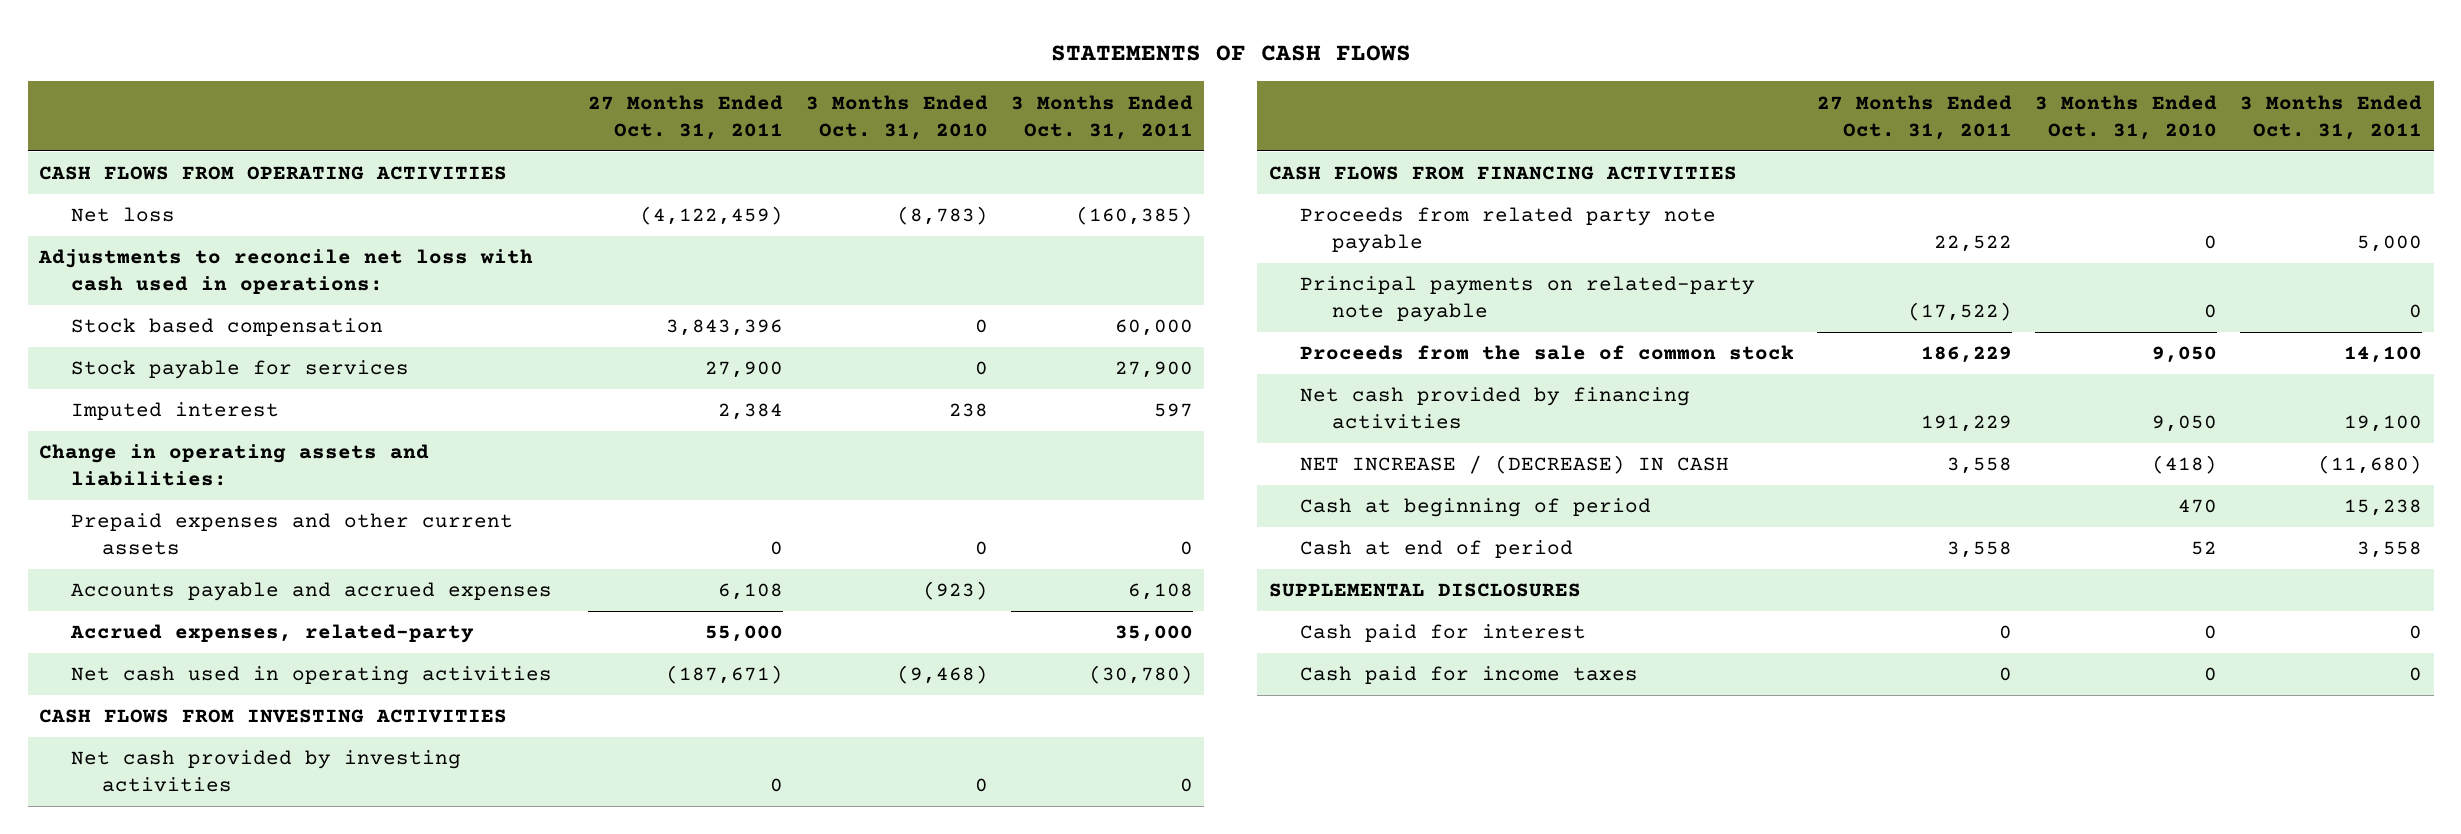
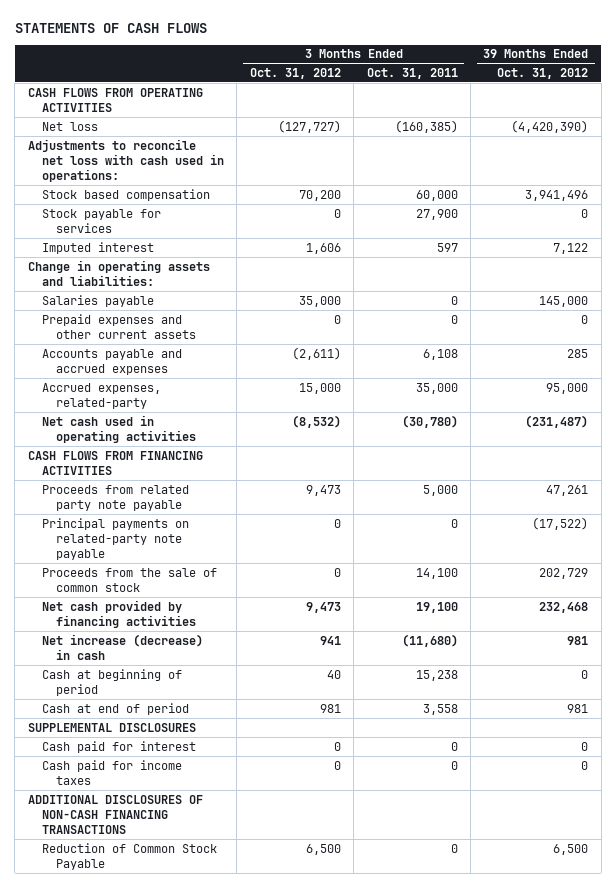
- | 27 Months Ended Oct. 31, 2011 | 3 Months Ended Oct. 31, 2010 | 3 Months Ended Oct. 31, 2011
+ | 3 Months Ended Oct. 31, 2012 | 3 Months Ended Oct. 31, 2011 | 39 Months Ended Oct. 31, 2012
+ Salaries payable | 35,000 | 0 | 145,000
- CASH FLOWS FROM INVESTING ACTIVITIES
- Net cash provided by investing activities | 0 | 0 | 0
- NET INCREASE / (DECREASE) IN CASH | 3,558 | (418) | (11,680)
+ Net increase (decrease) in cash | 941 | (11,680) | 981
+ ADDITIONAL DISCLOSURES OF NON-CASH FINANCING TRANSACTIONS
+ Reduction of Common Stock Payable | 6,500 | 0 | 6,500

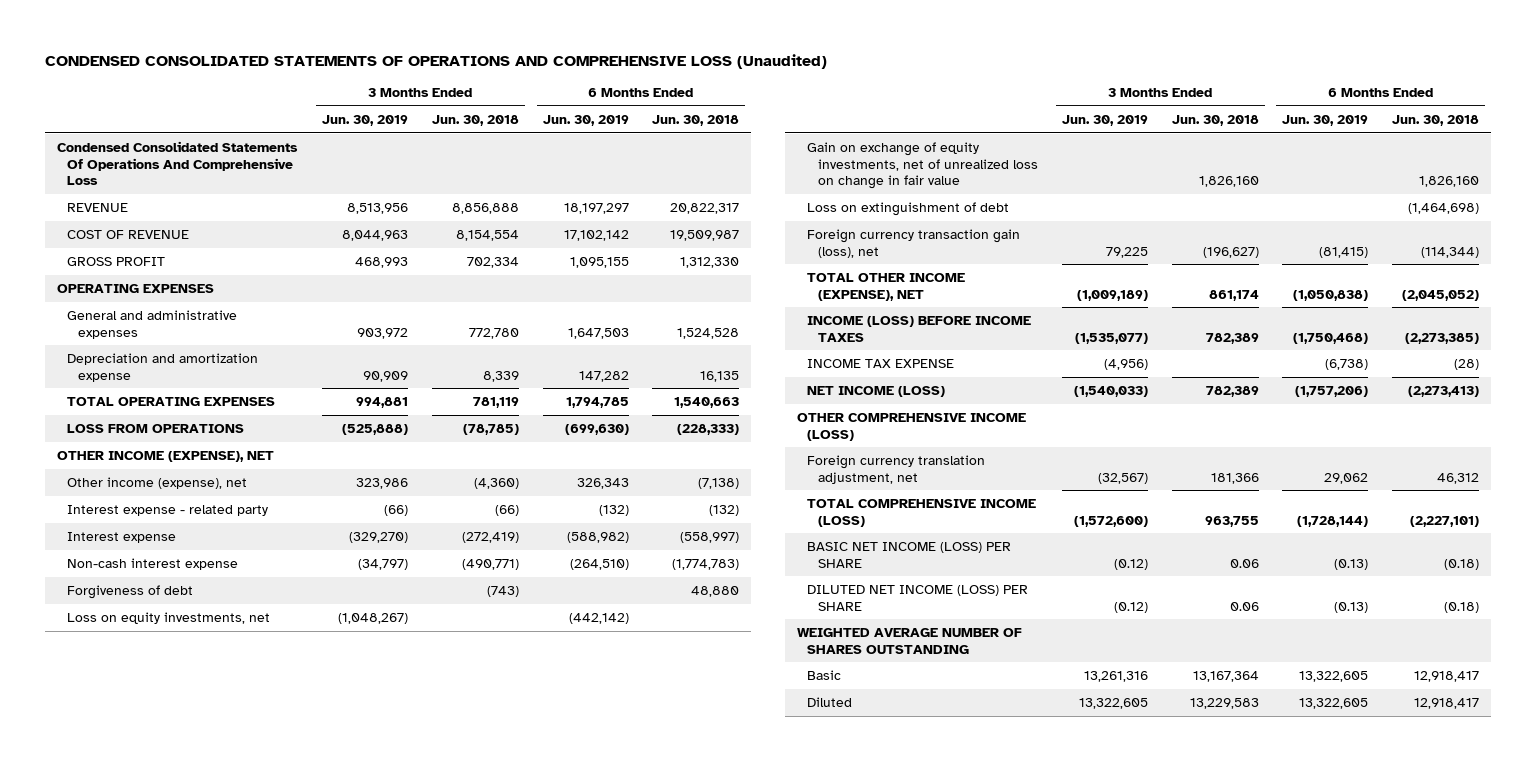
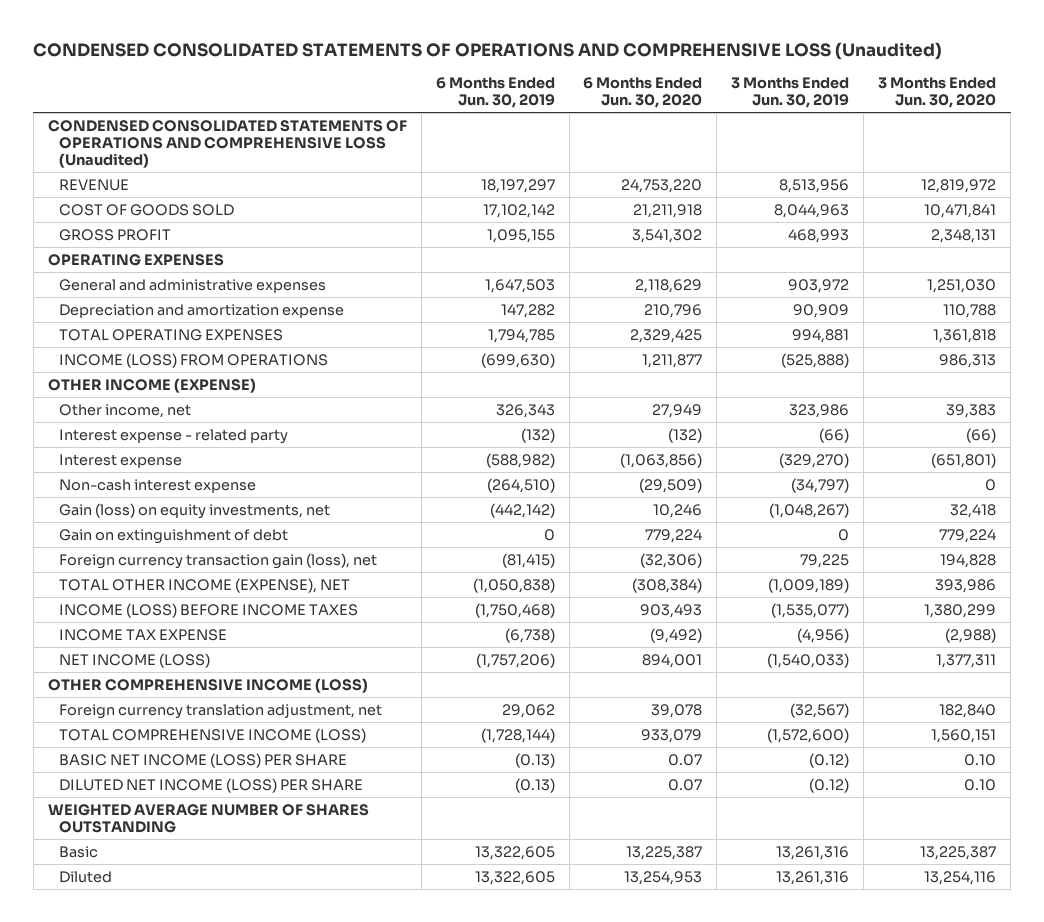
- | 3 Months Ended Jun. 30, 2019 | 3 Months Ended Jun. 30, 2018 | 6 Months Ended Jun. 30, 2019 | 6 Months Ended Jun. 30, 2018
+ | 6 Months Ended Jun. 30, 2019 | 6 Months Ended Jun. 30, 2020 | 3 Months Ended Jun. 30, 2019 | 3 Months Ended Jun. 30, 2020
- Condensed Consolidated Statements Of Operations And Comprehensive Loss
+ CONDENSED CONSOLIDATED STATEMENTS OF OPERATIONS AND COMPREHENSIVE LOSS (Unaudited)
- COST OF REVENUE | 8,044,963 | 8,154,554 | 17,102,142 | 19,509,987
+ COST OF GOODS SOLD | 17,102,142 | 21,211,918 | 8,044,963 | 10,471,841
- LOSS FROM OPERATIONS | (525,888) | (78,785) | (699,630) | (228,333)
- OTHER INCOME (EXPENSE), NET
- Other income (expense), net | 323,986 | (4,360) | 326,343 | (7,138)
+ INCOME (LOSS) FROM OPERATIONS | (699,630) | 1,211,877 | (525,888) | 986,313
+ OTHER INCOME (EXPENSE)
+ Other income, net | 326,343 | 27,949 | 323,986 | 39,383
- Forgiveness of debt | | (743) | | 48,880
- Loss on equity investments, net | (1,048,267) | | (442,142) |
- Gain on exchange of equity investments, net of unrealized loss on change in fair value | | 1,826,160 | | 1,826,160
- Loss on extinguishment of debt | | | | (1,464,698)
+ Gain (loss) on equity investments, net | (442,142) | 10,246 | (1,048,267) | 32,418
+ Gain on extinguishment of debt | 0 | 779,224 | 0 | 779,224
- Diluted | 13,322,605 | 13,229,583 | 13,322,605 | 12,918,417
+ Diluted | 13,322,605 | 13,254,953 | 13,261,316 | 13,254,116

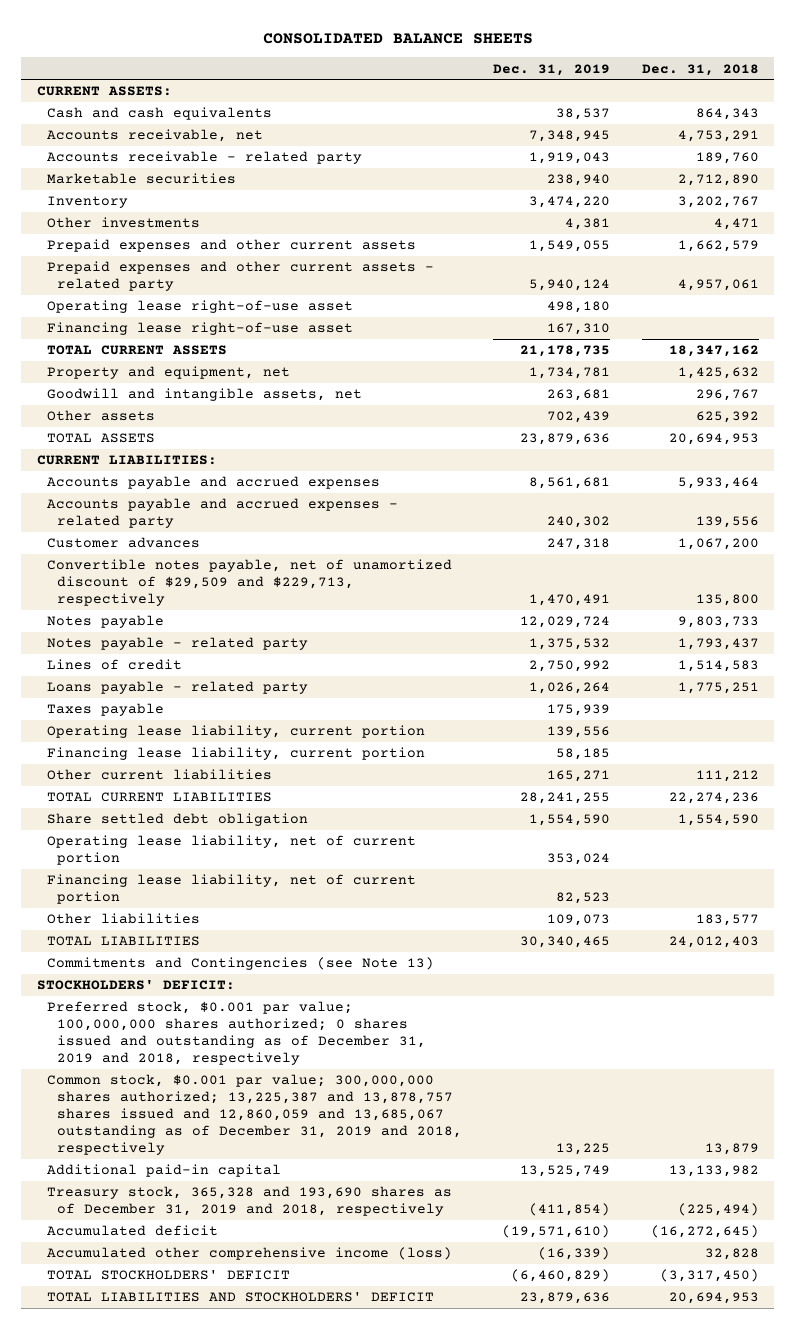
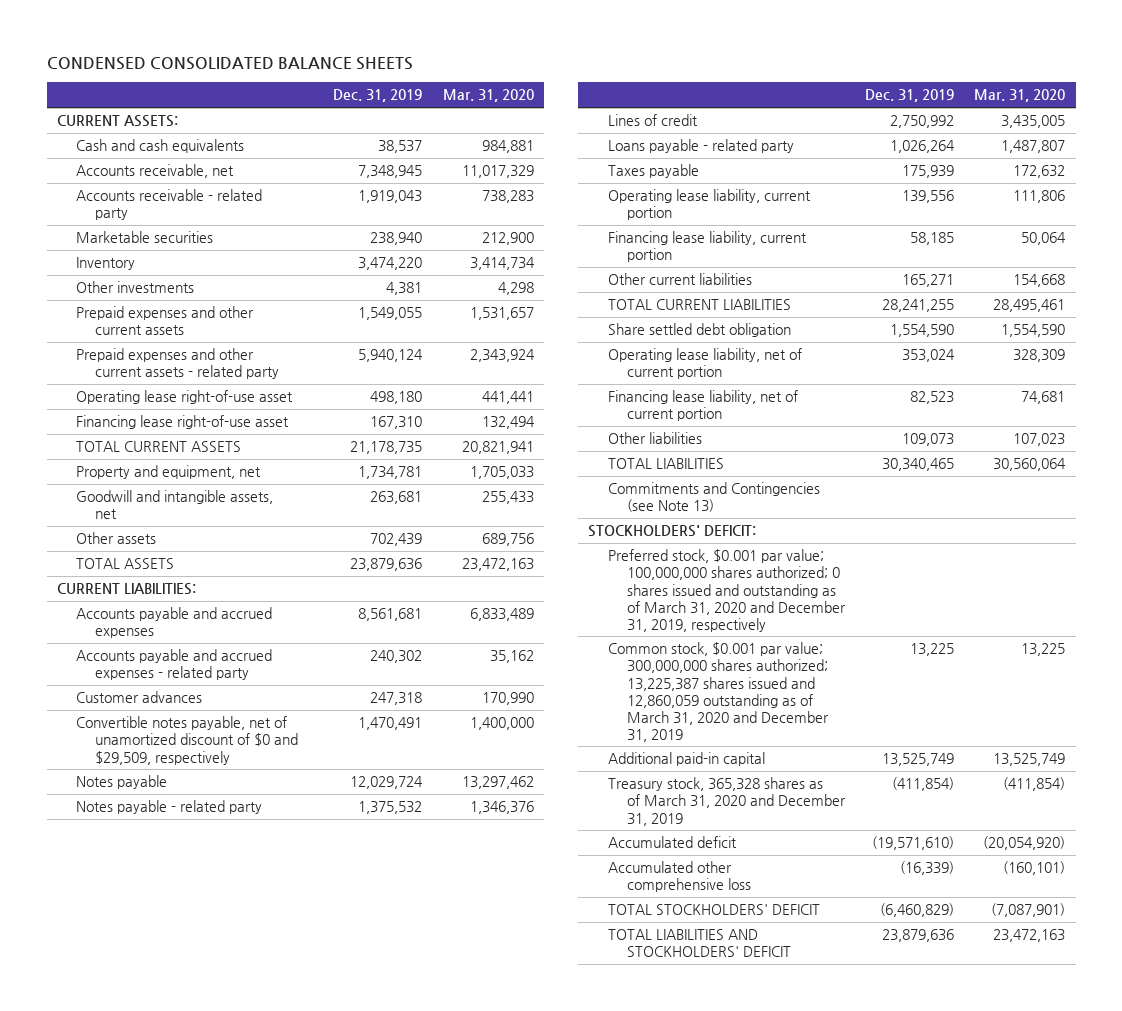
- CONSOLIDATED BALANCE SHEETS
+ CONDENSED CONSOLIDATED BALANCE SHEETS
- | Dec. 31, 2019 | Dec. 31, 2018
+ | Dec. 31, 2019 | Mar. 31, 2020
- Convertible notes payable, net of unamortized discount of $29,509 and $229,713, respectively | 1,470,491 | 135,800
+ Convertible notes payable, net of unamortized discount of $0 and $29,509, respectively | 1,470,491 | 1,400,000
- Preferred stock, $0.001 par value; 100,000,000 shares authorized; 0 shares issued and outstanding as of December 31, 2019 and 2018, respectively
- Common stock, $0.001 par value; 300,000,000 shares authorized; 13,225,387 and 13,878,757 shares issued and 12,860,059 and 13,685,067 outstanding as of December 31, 2019 and 2018, respectively | 13,225 | 13,879
+ Preferred stock, $0.001 par value; 100,000,000 shares authorized; 0 shares issued and outstanding as of March 31, 2020 and December 31, 2019, respectively
+ Common stock, $0.001 par value; 300,000,000 shares authorized; 13,225,387 shares issued and 12,860,059 outstanding as of March 31, 2020 and December 31, 2019 | 13,225 | 13,225
- Treasury stock, 365,328 and 193,690 shares as of December 31, 2019 and 2018, respectively | (411,854) | (225,494)
+ Treasury stock, 365,328 shares as of March 31, 2020 and December 31, 2019 | (411,854) | (411,854)
- Accumulated other comprehensive income (loss) | (16,339) | 32,828
+ Accumulated other comprehensive loss | (16,339) | (160,101)

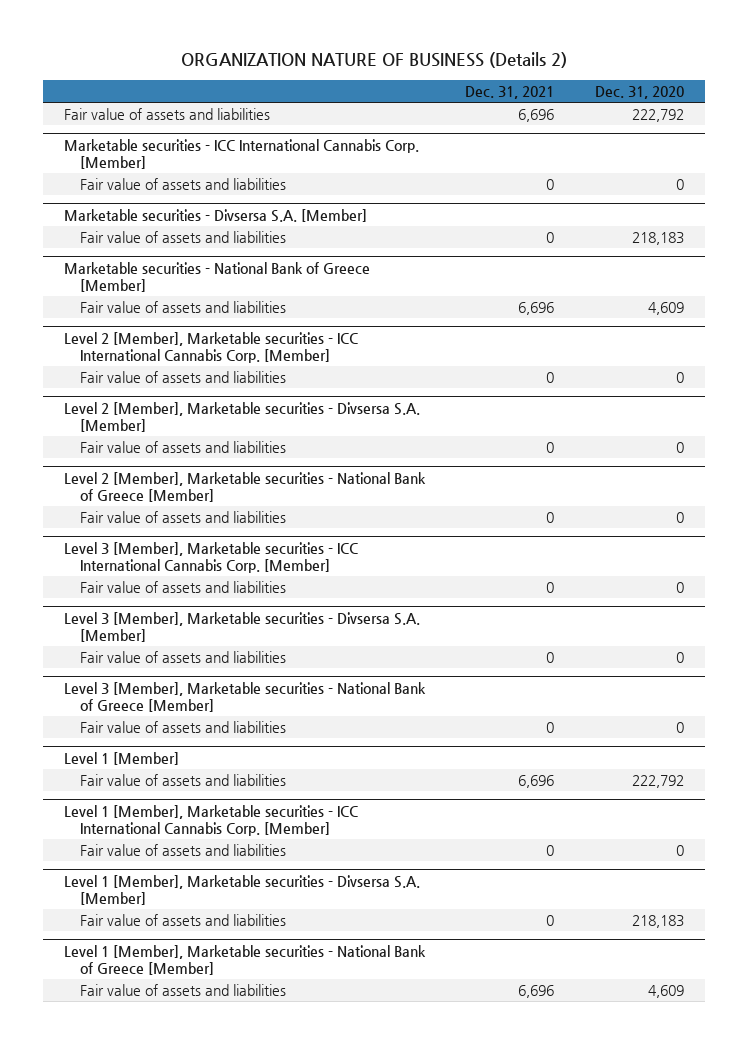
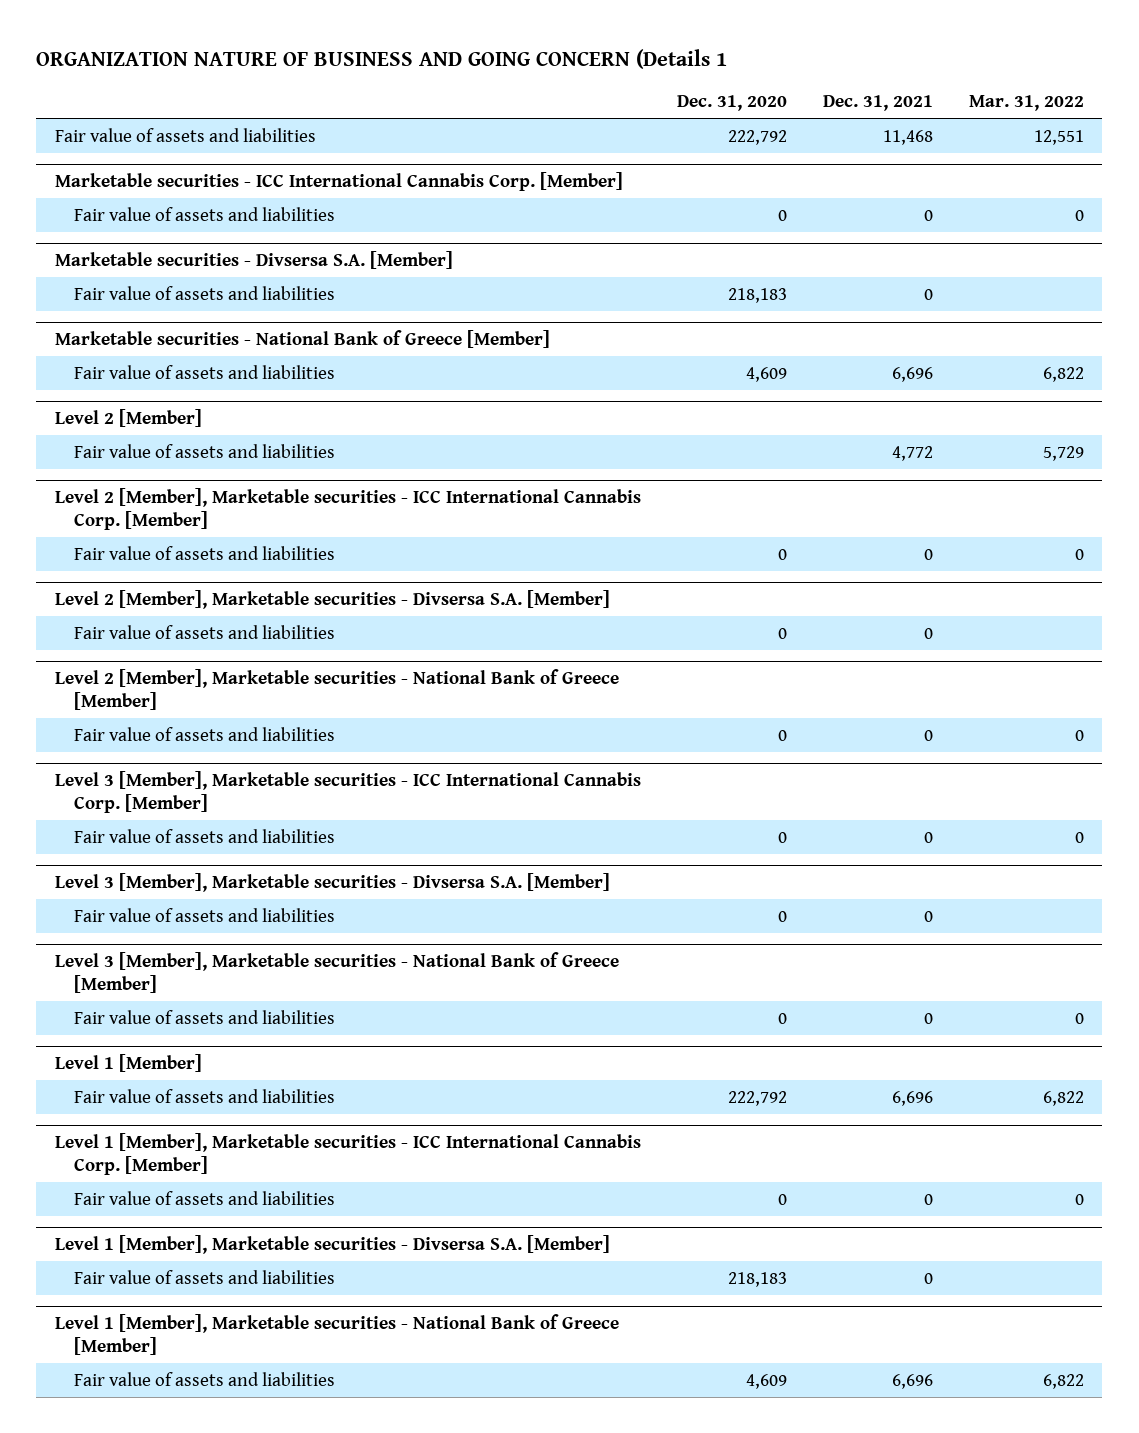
- ORGANIZATION NATURE OF BUSINESS (Details 2)
+ ORGANIZATION NATURE OF BUSINESS AND GOING CONCERN (Details 1
- | Dec. 31, 2021 | Dec. 31, 2020
+ | Dec. 31, 2020 | Dec. 31, 2021 | Mar. 31, 2022
- Fair value of assets and liabilities | 6,696 | 222,792
+ Fair value of assets and liabilities | 222,792 | 11,468 | 12,551
+ Level 2 [Member]
+ Fair value of assets and liabilities | | 4,772 | 5,729

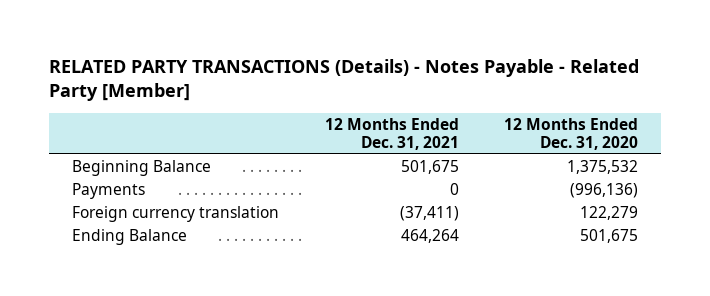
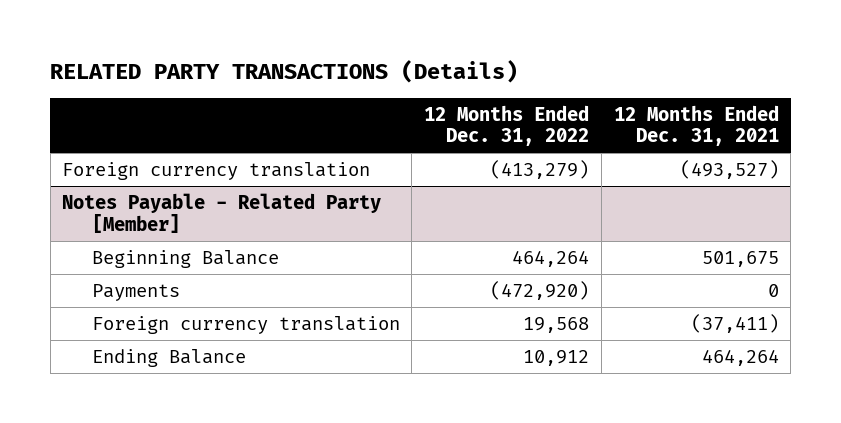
- RELATED PARTY TRANSACTIONS (Details) - Notes Payable - Related Party [Member]
+ RELATED PARTY TRANSACTIONS (Details)
- | 12 Months Ended Dec. 31, 2021 | 12 Months Ended Dec. 31, 2020
+ | 12 Months Ended Dec. 31, 2022 | 12 Months Ended Dec. 31, 2021
+ Foreign currency translation | (413,279) | (493,527)
+ Notes Payable - Related Party [Member]

